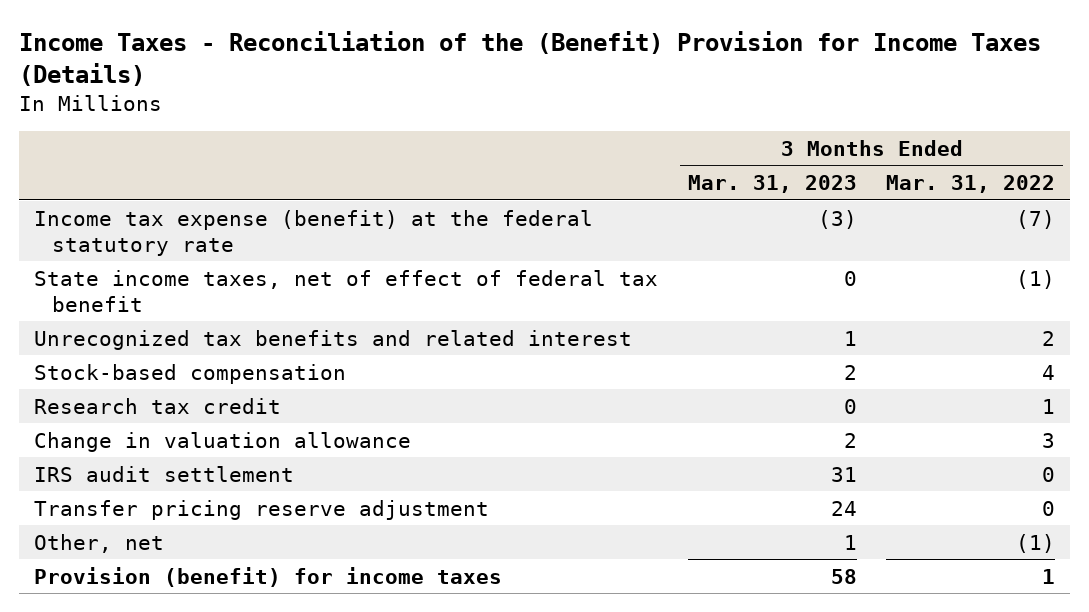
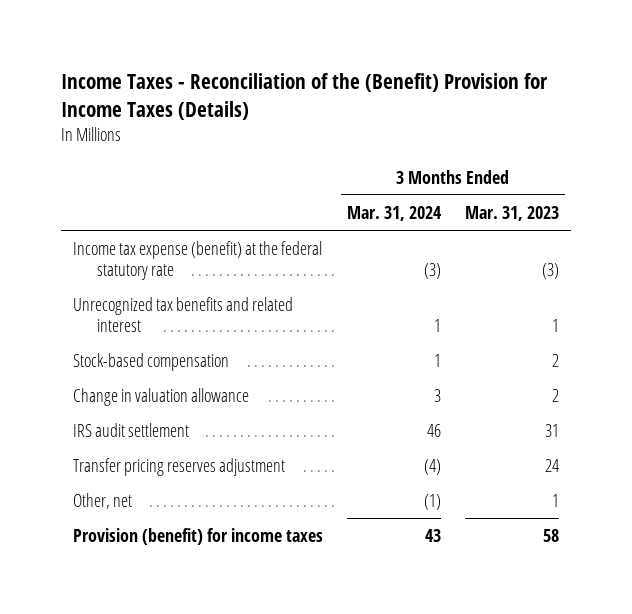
- | 3 Months Ended Mar. 31, 2023 | 3 Months Ended Mar. 31, 2022
+ | 3 Months Ended Mar. 31, 2024 | 3 Months Ended Mar. 31, 2023
- State income taxes, net of effect of federal tax benefit | 0 | (1)
- Research tax credit | 0 | 1
- Transfer pricing reserve adjustment | 24 | 0
+ Transfer pricing reserves adjustment | (4) | 24

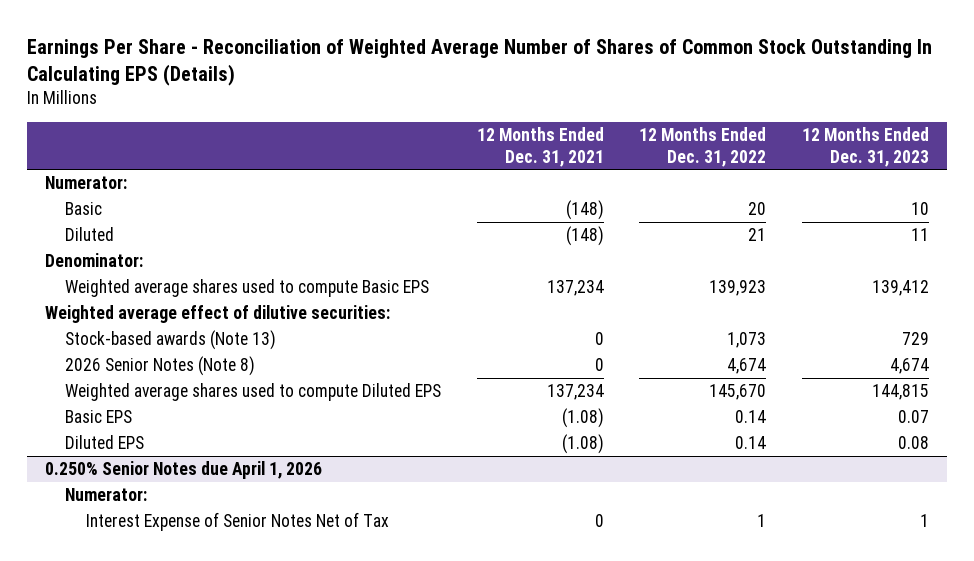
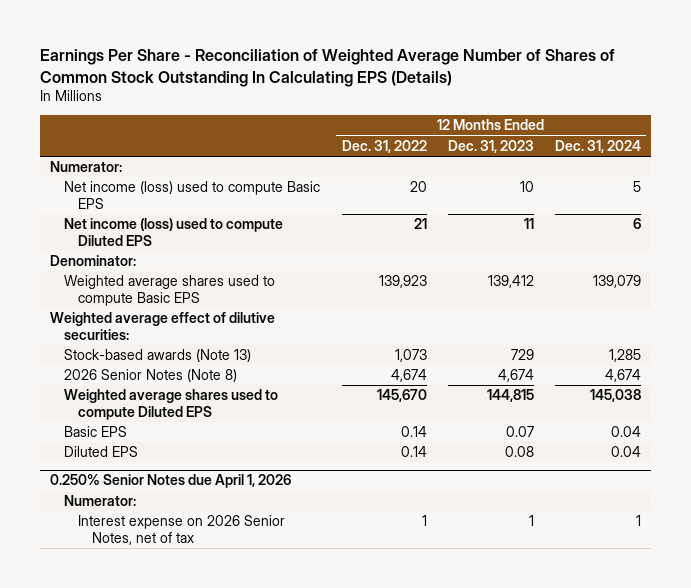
- | 12 Months Ended Dec. 31, 2021 | 12 Months Ended Dec. 31, 2022 | 12 Months Ended Dec. 31, 2023
+ | 12 Months Ended Dec. 31, 2022 | 12 Months Ended Dec. 31, 2023 | 12 Months Ended Dec. 31, 2024
- Basic | (148) | 20 | 10
- Diluted | (148) | 21 | 11
+ Net income (loss) used to compute Basic EPS | 20 | 10 | 5
+ Net income (loss) used to compute Diluted EPS | 21 | 11 | 6
@ 0.250% Senior Notes due April 1, 2026
- Interest Expense of Senior Notes Net of Tax | 0 | 1 | 1
+ Interest expense on 2026 Senior Notes, net of tax | 1 | 1 | 1

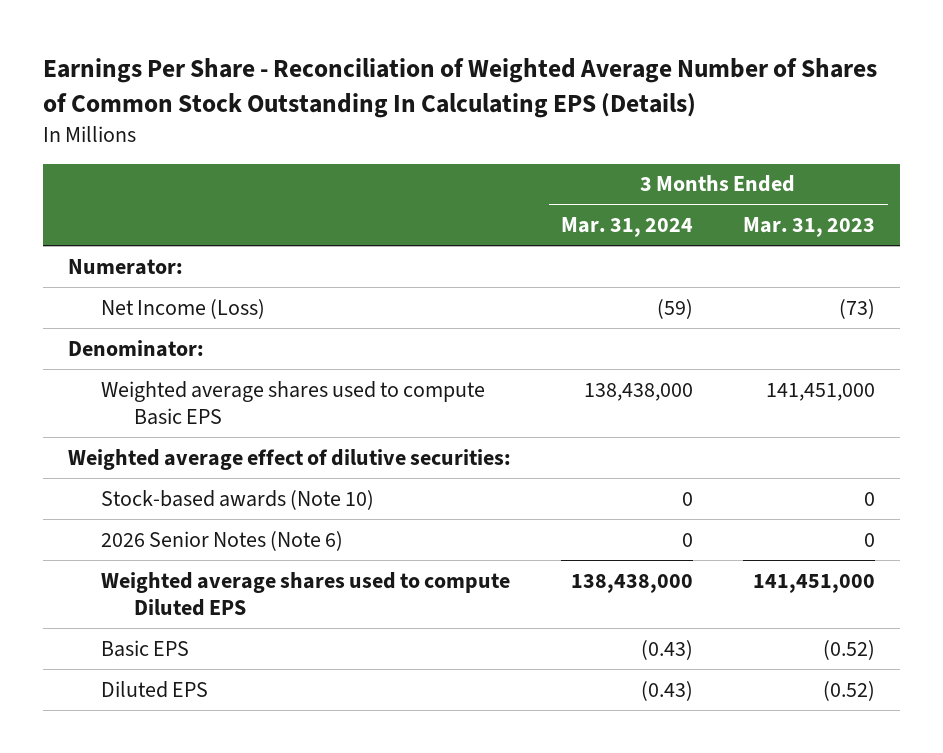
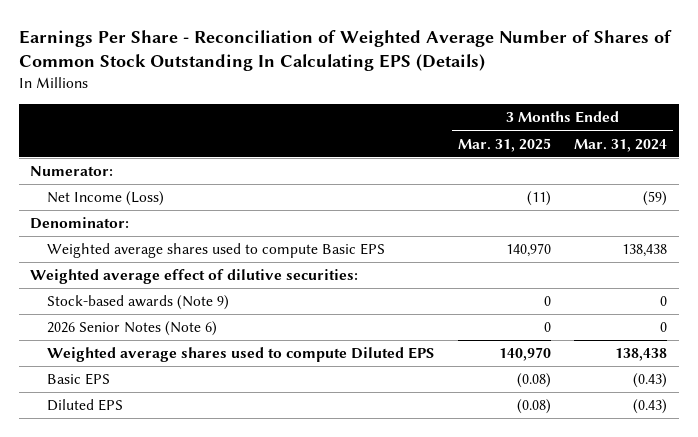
- | 3 Months Ended Mar. 31, 2024 | 3 Months Ended Mar. 31, 2023
+ | 3 Months Ended Mar. 31, 2025 | 3 Months Ended Mar. 31, 2024
- Weighted average shares used to compute Basic EPS | 138,438,000 | 141,451,000
+ Weighted average shares used to compute Basic EPS | 140,970 | 138,438
- Stock-based awards (Note 10) | 0 | 0
+ Stock-based awards (Note 9) | 0 | 0
- Weighted average shares used to compute Diluted EPS | 138,438,000 | 141,451,000
+ Weighted average shares used to compute Diluted EPS | 140,970 | 138,438

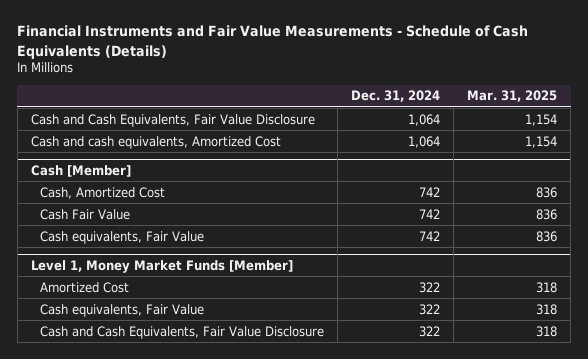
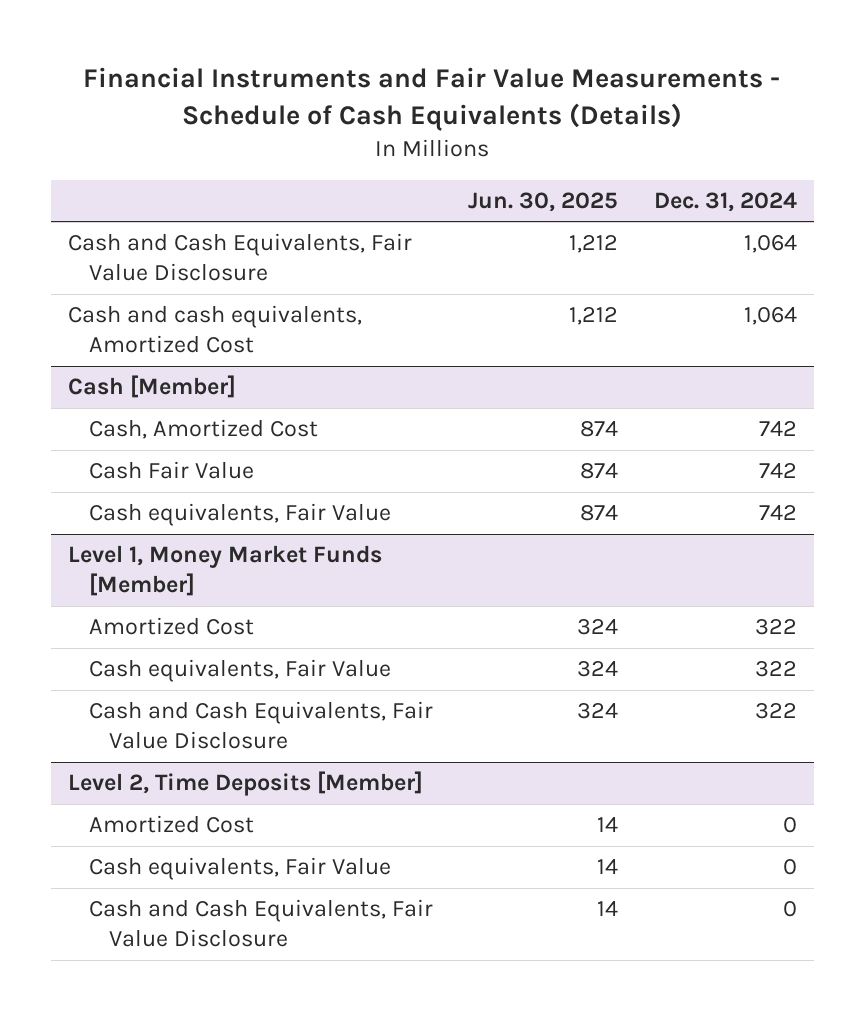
- | Dec. 31, 2024 | Mar. 31, 2025
+ | Jun. 30, 2025 | Dec. 31, 2024
+ Level 2, Time Deposits [Member]
+ Amortized Cost | 14 | 0
+ Cash equivalents, Fair Value | 14 | 0
+ Cash and Cash Equivalents, Fair Value Disclosure | 14 | 0

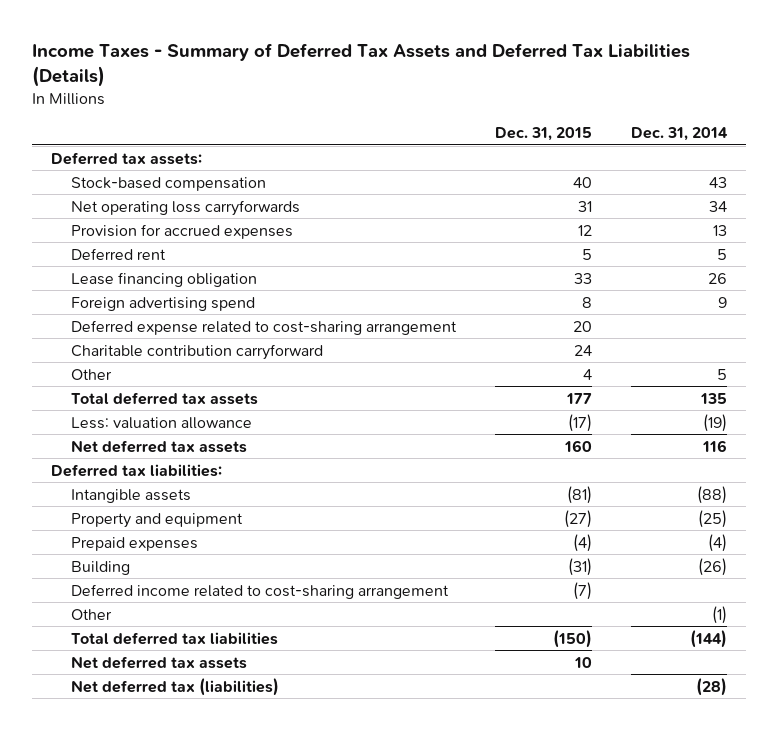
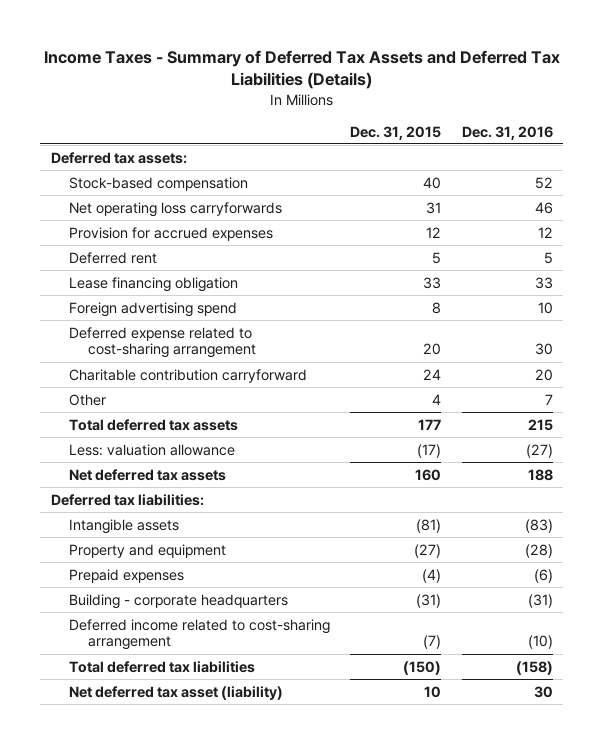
- | Dec. 31, 2015 | Dec. 31, 2014
+ | Dec. 31, 2015 | Dec. 31, 2016
- Building | (31) | (26)
+ Building - corporate headquarters | (31) | (31)
- Other | | (1)
- Net deferred tax assets | 10 |
- Net deferred tax (liabilities) | | (28)
+ Net deferred tax asset (liability) | 10 | 30

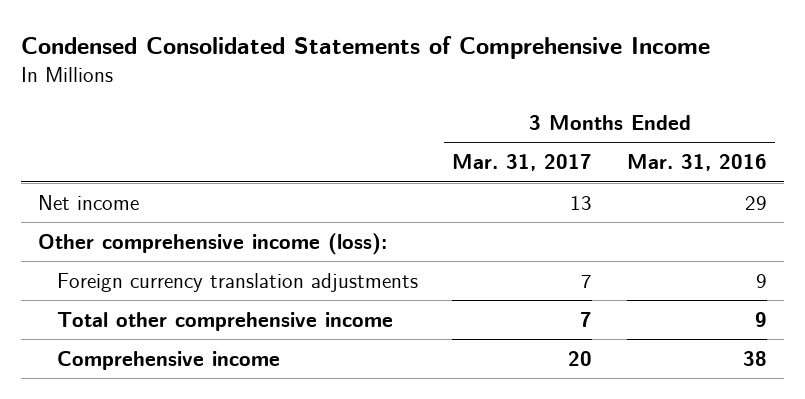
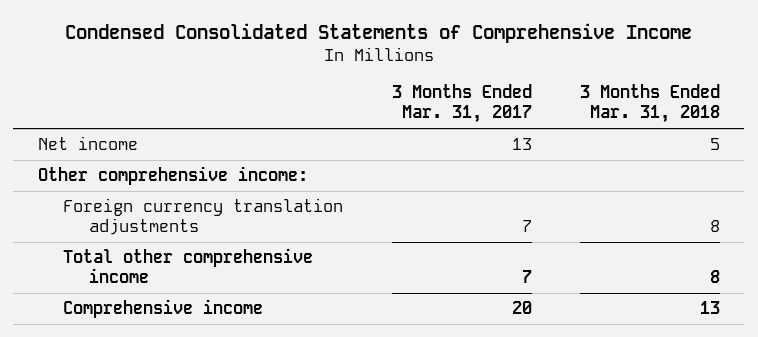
- | 3 Months Ended Mar. 31, 2017 | 3 Months Ended Mar. 31, 2016
+ | 3 Months Ended Mar. 31, 2017 | 3 Months Ended Mar. 31, 2018
- Other comprehensive income (loss):
+ Other comprehensive income:

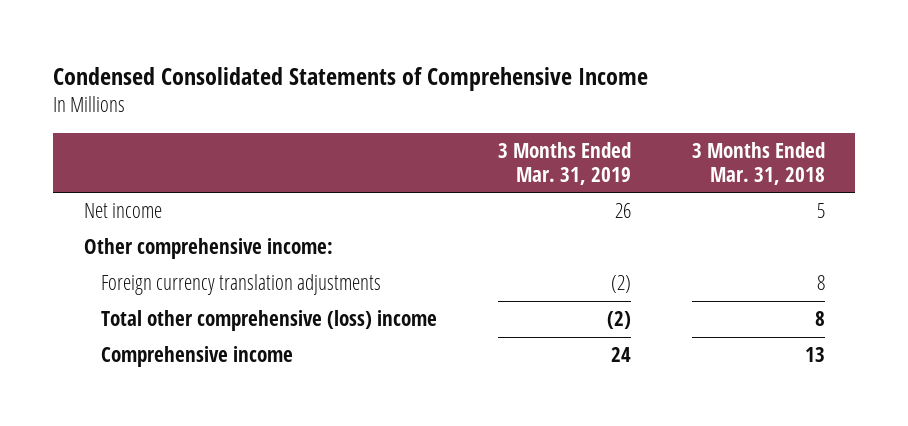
- | 3 Months Ended Mar. 31, 2017 | 3 Months Ended Mar. 31, 2018
+ | 3 Months Ended Mar. 31, 2019 | 3 Months Ended Mar. 31, 2018
- Total other comprehensive income | 7 | 8
+ Total other comprehensive (loss) income | (2) | 8

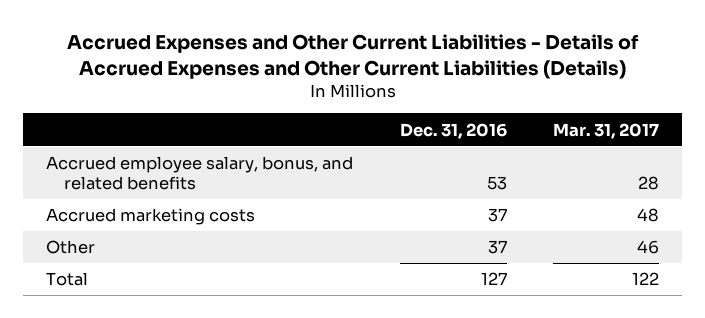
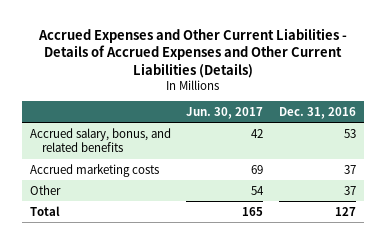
- | Dec. 31, 2016 | Mar. 31, 2017
+ | Jun. 30, 2017 | Dec. 31, 2016
- Accrued employee salary, bonus, and related benefits | 53 | 28
+ Accrued salary, bonus, and related benefits | 42 | 53

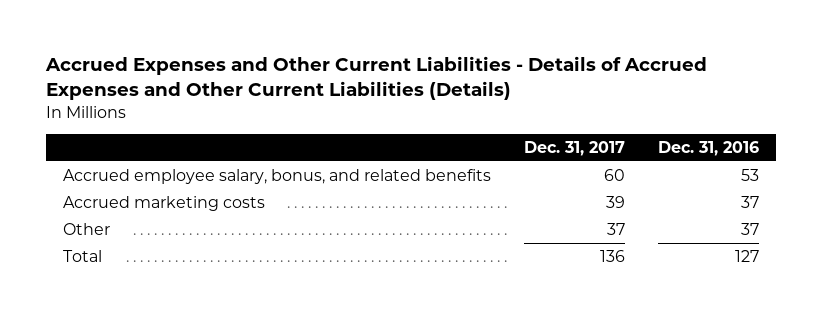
- | Jun. 30, 2017 | Dec. 31, 2016
+ | Dec. 31, 2017 | Dec. 31, 2016
- Accrued salary, bonus, and related benefits | 42 | 53
+ Accrued employee salary, bonus, and related benefits | 60 | 53

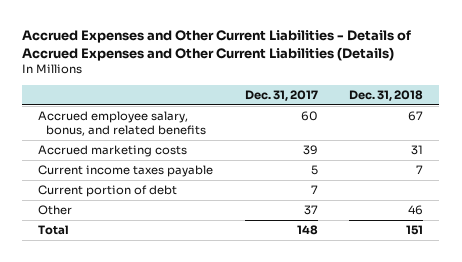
- | Dec. 31, 2017 | Dec. 31, 2016
+ | Dec. 31, 2017 | Dec. 31, 2018
+ Current income taxes payable | 5 | 7
+ Current portion of debt | 7 |
- Total | 136 | 127
+ Total | 148 | 151

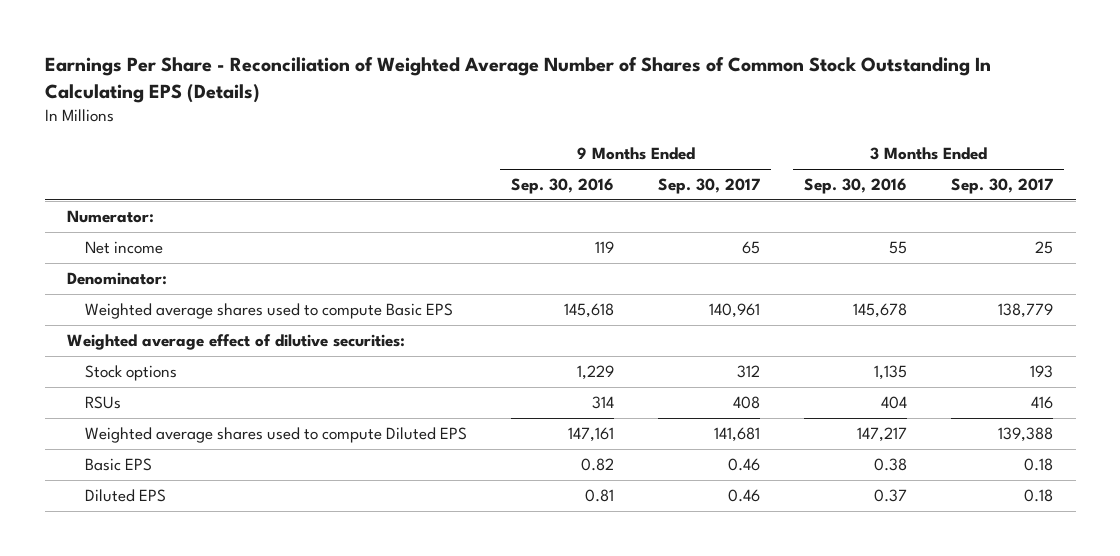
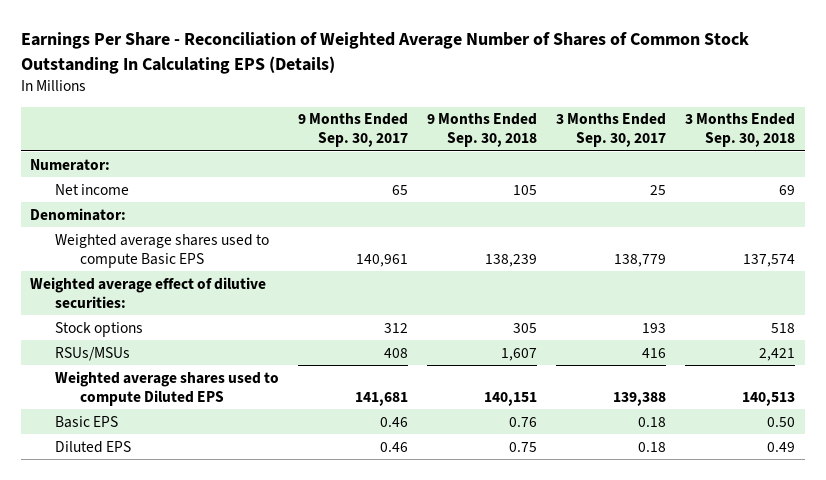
- | 9 Months Ended Sep. 30, 2016 | 9 Months Ended Sep. 30, 2017 | 3 Months Ended Sep. 30, 2016 | 3 Months Ended Sep. 30, 2017
+ | 9 Months Ended Sep. 30, 2017 | 9 Months Ended Sep. 30, 2018 | 3 Months Ended Sep. 30, 2017 | 3 Months Ended Sep. 30, 2018
- RSUs | 314 | 408 | 404 | 416
+ RSUs/MSUs | 408 | 1,607 | 416 | 2,421

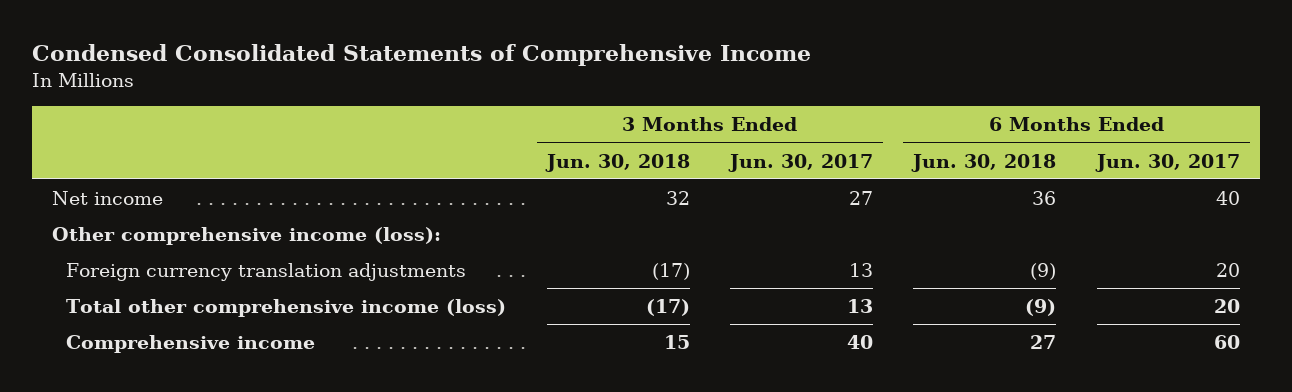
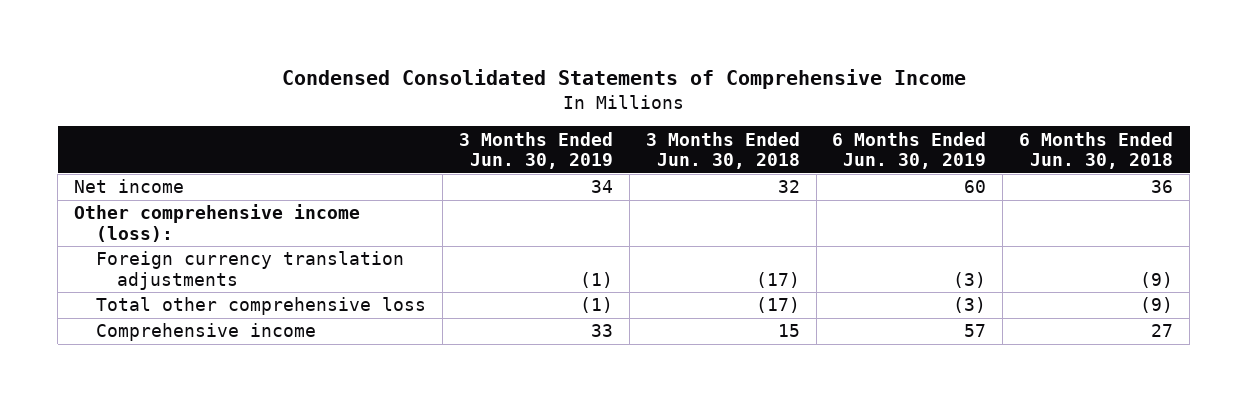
- | 3 Months Ended Jun. 30, 2018 | 3 Months Ended Jun. 30, 2017 | 6 Months Ended Jun. 30, 2018 | 6 Months Ended Jun. 30, 2017
+ | 3 Months Ended Jun. 30, 2019 | 3 Months Ended Jun. 30, 2018 | 6 Months Ended Jun. 30, 2019 | 6 Months Ended Jun. 30, 2018
- Total other comprehensive income (loss) | (17) | 13 | (9) | 20
+ Total other comprehensive loss | (1) | (17) | (3) | (9)

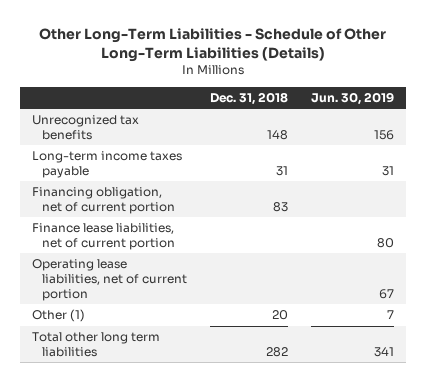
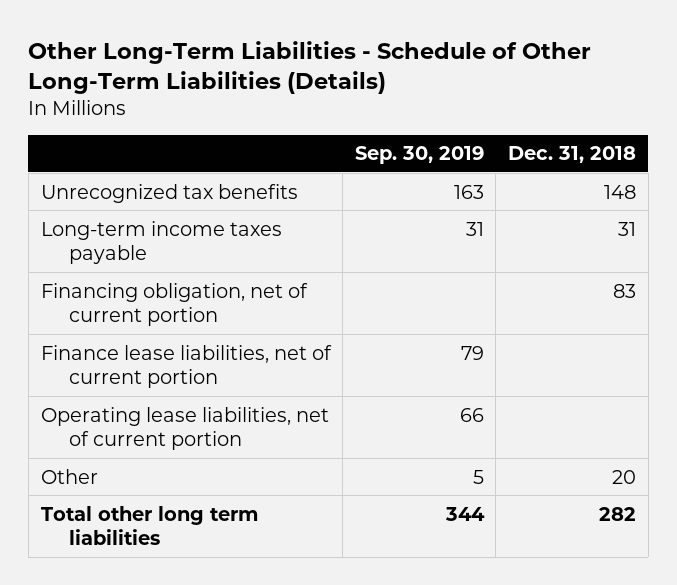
- | Dec. 31, 2018 | Jun. 30, 2019
+ | Sep. 30, 2019 | Dec. 31, 2018
- Other (1) | 20 | 7
+ Other | 5 | 20

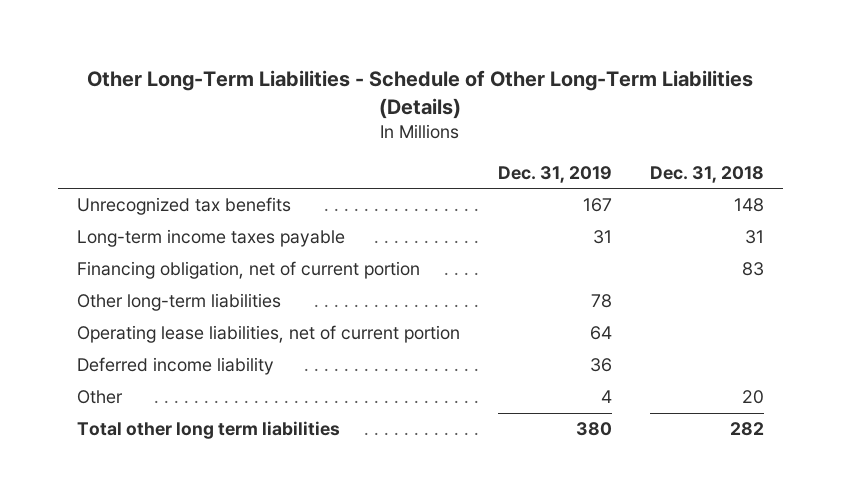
- | Sep. 30, 2019 | Dec. 31, 2018
+ | Dec. 31, 2019 | Dec. 31, 2018
- Finance lease liabilities, net of current portion | 79 |
+ Other long-term liabilities | 78 |
+ Deferred income liability | 36 |

